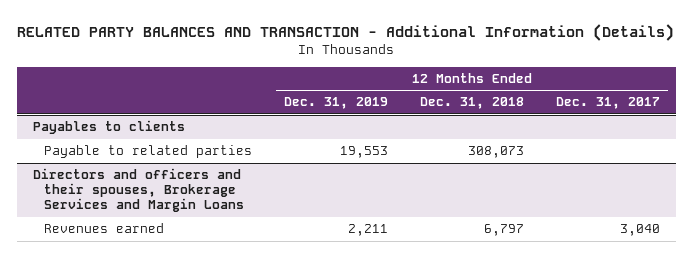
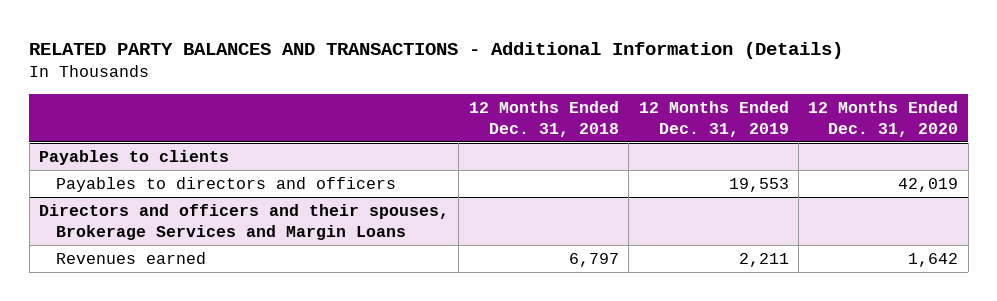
- RELATED PARTY BALANCES AND TRANSACTION - Additional Information (Details)
+ RELATED PARTY BALANCES AND TRANSACTIONS - Additional Information (Details)
- | 12 Months Ended Dec. 31, 2019 | 12 Months Ended Dec. 31, 2018 | 12 Months Ended Dec. 31, 2017
+ | 12 Months Ended Dec. 31, 2018 | 12 Months Ended Dec. 31, 2019 | 12 Months Ended Dec. 31, 2020
@ Payables to clients
- Payable to related parties | 19,553 | 308,073 |
+ Payables to directors and officers | | 19,553 | 42,019

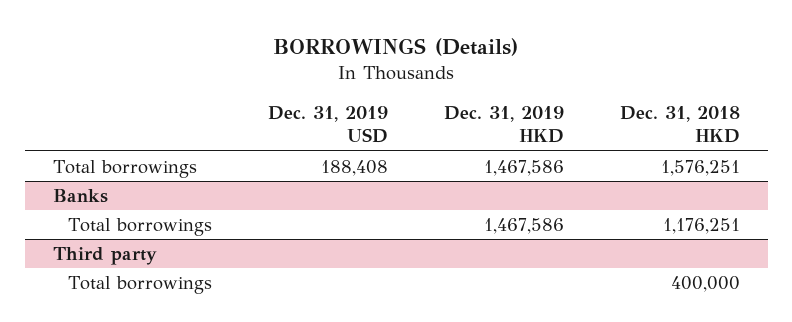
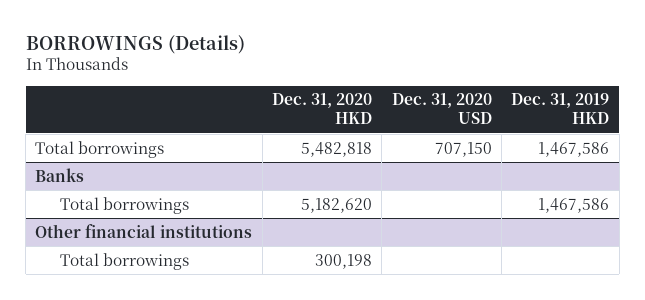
- | Dec. 31, 2019 USD | Dec. 31, 2019 HKD | Dec. 31, 2018 HKD
+ | Dec. 31, 2020 HKD | Dec. 31, 2020 USD | Dec. 31, 2019 HKD
- Third party
+ Other financial institutions

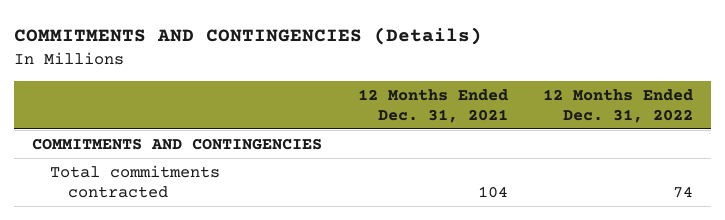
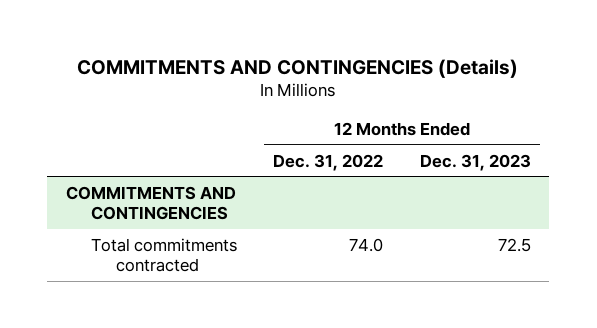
- | 12 Months Ended Dec. 31, 2021 | 12 Months Ended Dec. 31, 2022
+ | 12 Months Ended Dec. 31, 2022 | 12 Months Ended Dec. 31, 2023
- Total commitments contracted | 104 | 74
+ Total commitments contracted | 74.0 | 72.5

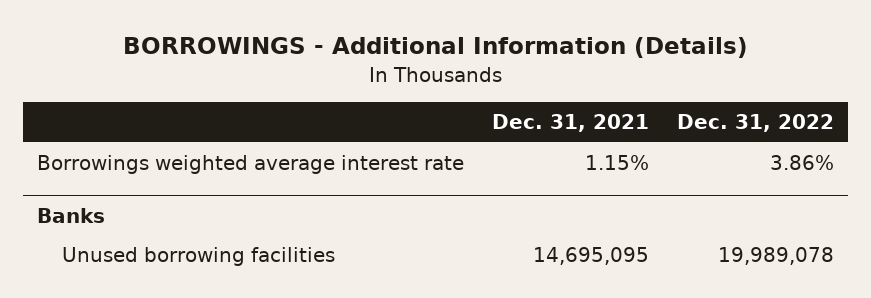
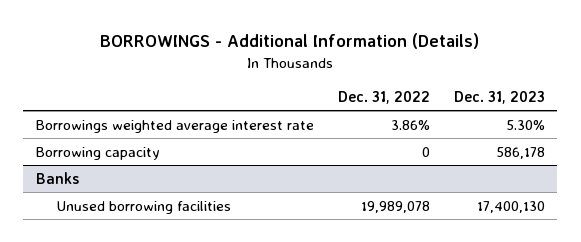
- | Dec. 31, 2021 | Dec. 31, 2022
+ | Dec. 31, 2022 | Dec. 31, 2023
+ Borrowing capacity | 0 | 586,178

